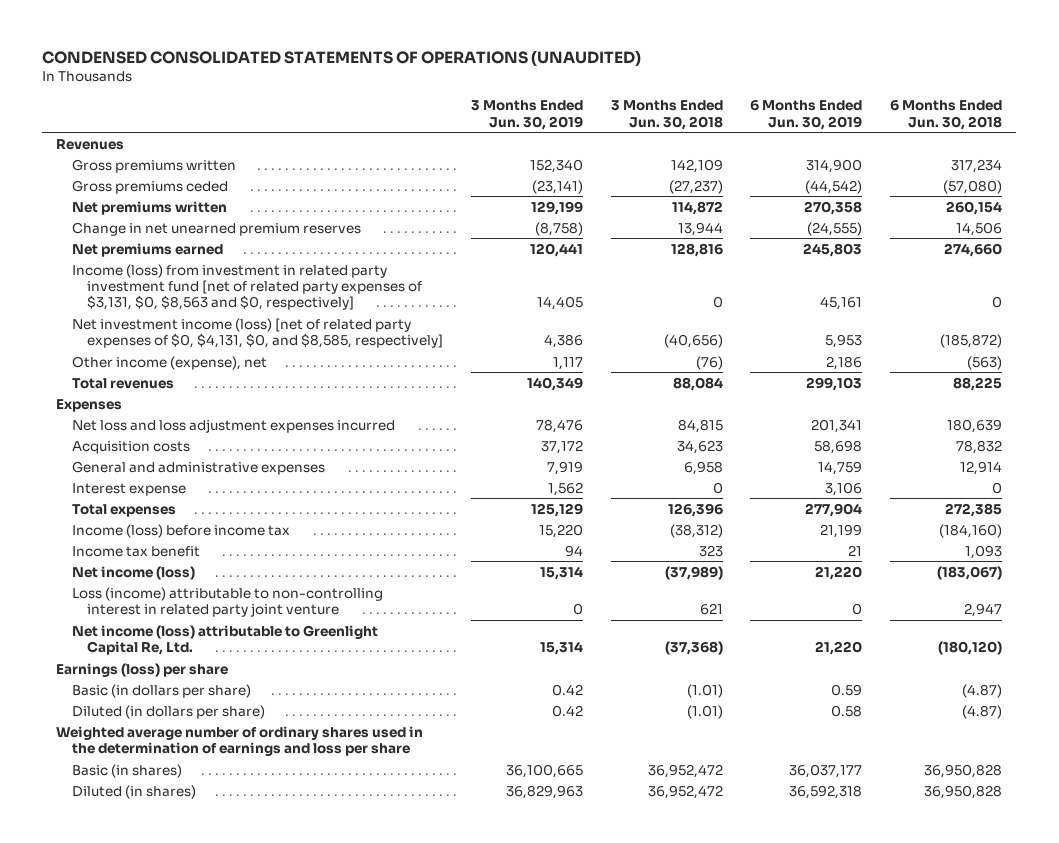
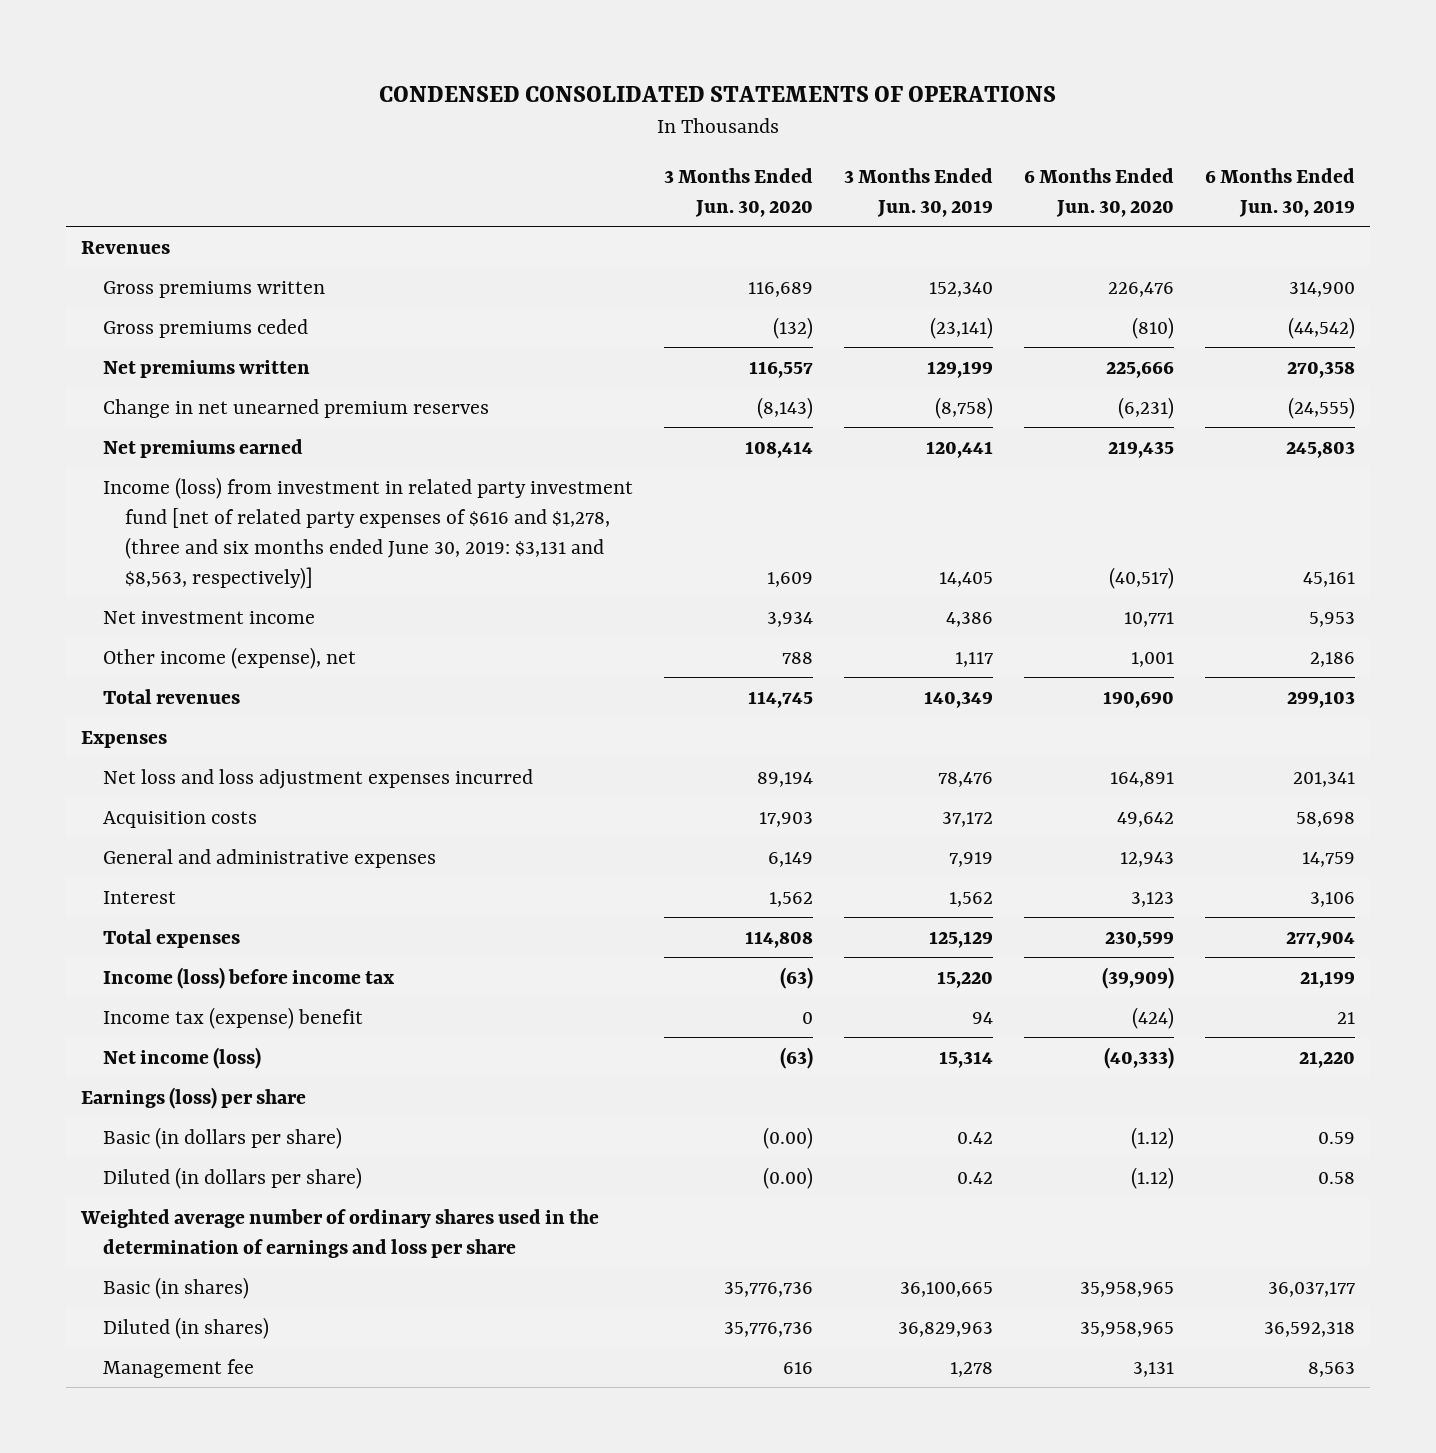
- CONDENSED CONSOLIDATED STATEMENTS OF OPERATIONS (UNAUDITED)
+ CONDENSED CONSOLIDATED STATEMENTS OF OPERATIONS
- | 3 Months Ended Jun. 30, 2019 | 3 Months Ended Jun. 30, 2018 | 6 Months Ended Jun. 30, 2019 | 6 Months Ended Jun. 30, 2018
+ | 3 Months Ended Jun. 30, 2020 | 3 Months Ended Jun. 30, 2019 | 6 Months Ended Jun. 30, 2020 | 6 Months Ended Jun. 30, 2019
- Income (loss) from investment in related party investment fund [net of related party expenses of $3,131, $0, $8,563 and $0, respectively] | 14,405 | 0 | 45,161 | 0
- Net investment income (loss) [net of related party expenses of $0, $4,131, $0, and $8,585, respectively] | 4,386 | (40,656) | 5,953 | (185,872)
+ Income (loss) from investment in related party investment fund [net of related party expenses of $616 and $1,278, (three and six months ended June 30, 2019: $3,131 and $8,563, respectively)] | 1,609 | 14,405 | (40,517) | 45,161
+ Net investment income | 3,934 | 4,386 | 10,771 | 5,953
- Interest expense | 1,562 | 0 | 3,106 | 0
+ Interest | 1,562 | 1,562 | 3,123 | 3,106
- Income tax benefit | 94 | 323 | 21 | 1,093
+ Income tax (expense) benefit | 0 | 94 | (424) | 21
- Loss (income) attributable to non-controlling interest in related party joint venture | 0 | 621 | 0 | 2,947
- Net income (loss) attributable to Greenlight Capital Re, Ltd. | 15,314 | (37,368) | 21,220 | (180,120)
+ Management fee | 616 | 1,278 | 3,131 | 8,563

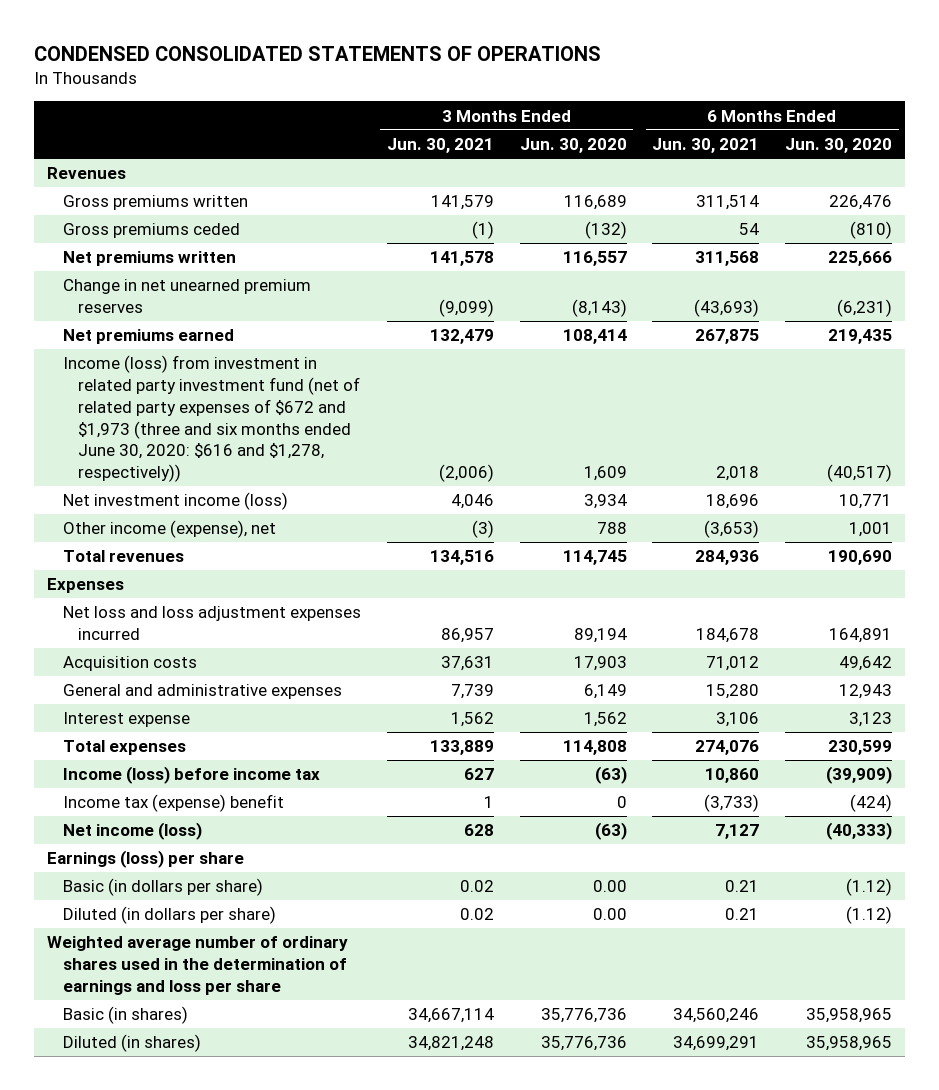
- | 3 Months Ended Jun. 30, 2020 | 3 Months Ended Jun. 30, 2019 | 6 Months Ended Jun. 30, 2020 | 6 Months Ended Jun. 30, 2019
+ | 3 Months Ended Jun. 30, 2021 | 3 Months Ended Jun. 30, 2020 | 6 Months Ended Jun. 30, 2021 | 6 Months Ended Jun. 30, 2020
- Income (loss) from investment in related party investment fund [net of related party expenses of $616 and $1,278, (three and six months ended June 30, 2019: $3,131 and $8,563, respectively)] | 1,609 | 14,405 | (40,517) | 45,161
- Net investment income | 3,934 | 4,386 | 10,771 | 5,953
+ Income (loss) from investment in related party investment fund (net of related party expenses of $672 and $1,973 (three and six months ended June 30, 2020: $616 and $1,278, respectively)) | (2,006) | 1,609 | 2,018 | (40,517)
+ Net investment income (loss) | 4,046 | 3,934 | 18,696 | 10,771
- Interest | 1,562 | 1,562 | 3,123 | 3,106
+ Interest expense | 1,562 | 1,562 | 3,106 | 3,123
- Basic (in dollars per share) | (0.00) | 0.42 | (1.12) | 0.59
- Diluted (in dollars per share) | (0.00) | 0.42 | (1.12) | 0.58
+ Basic (in dollars per share) | 0.02 | 0.00 | 0.21 | (1.12)
+ Diluted (in dollars per share) | 0.02 | 0.00 | 0.21 | (1.12)
- Management fee | 616 | 1,278 | 3,131 | 8,563

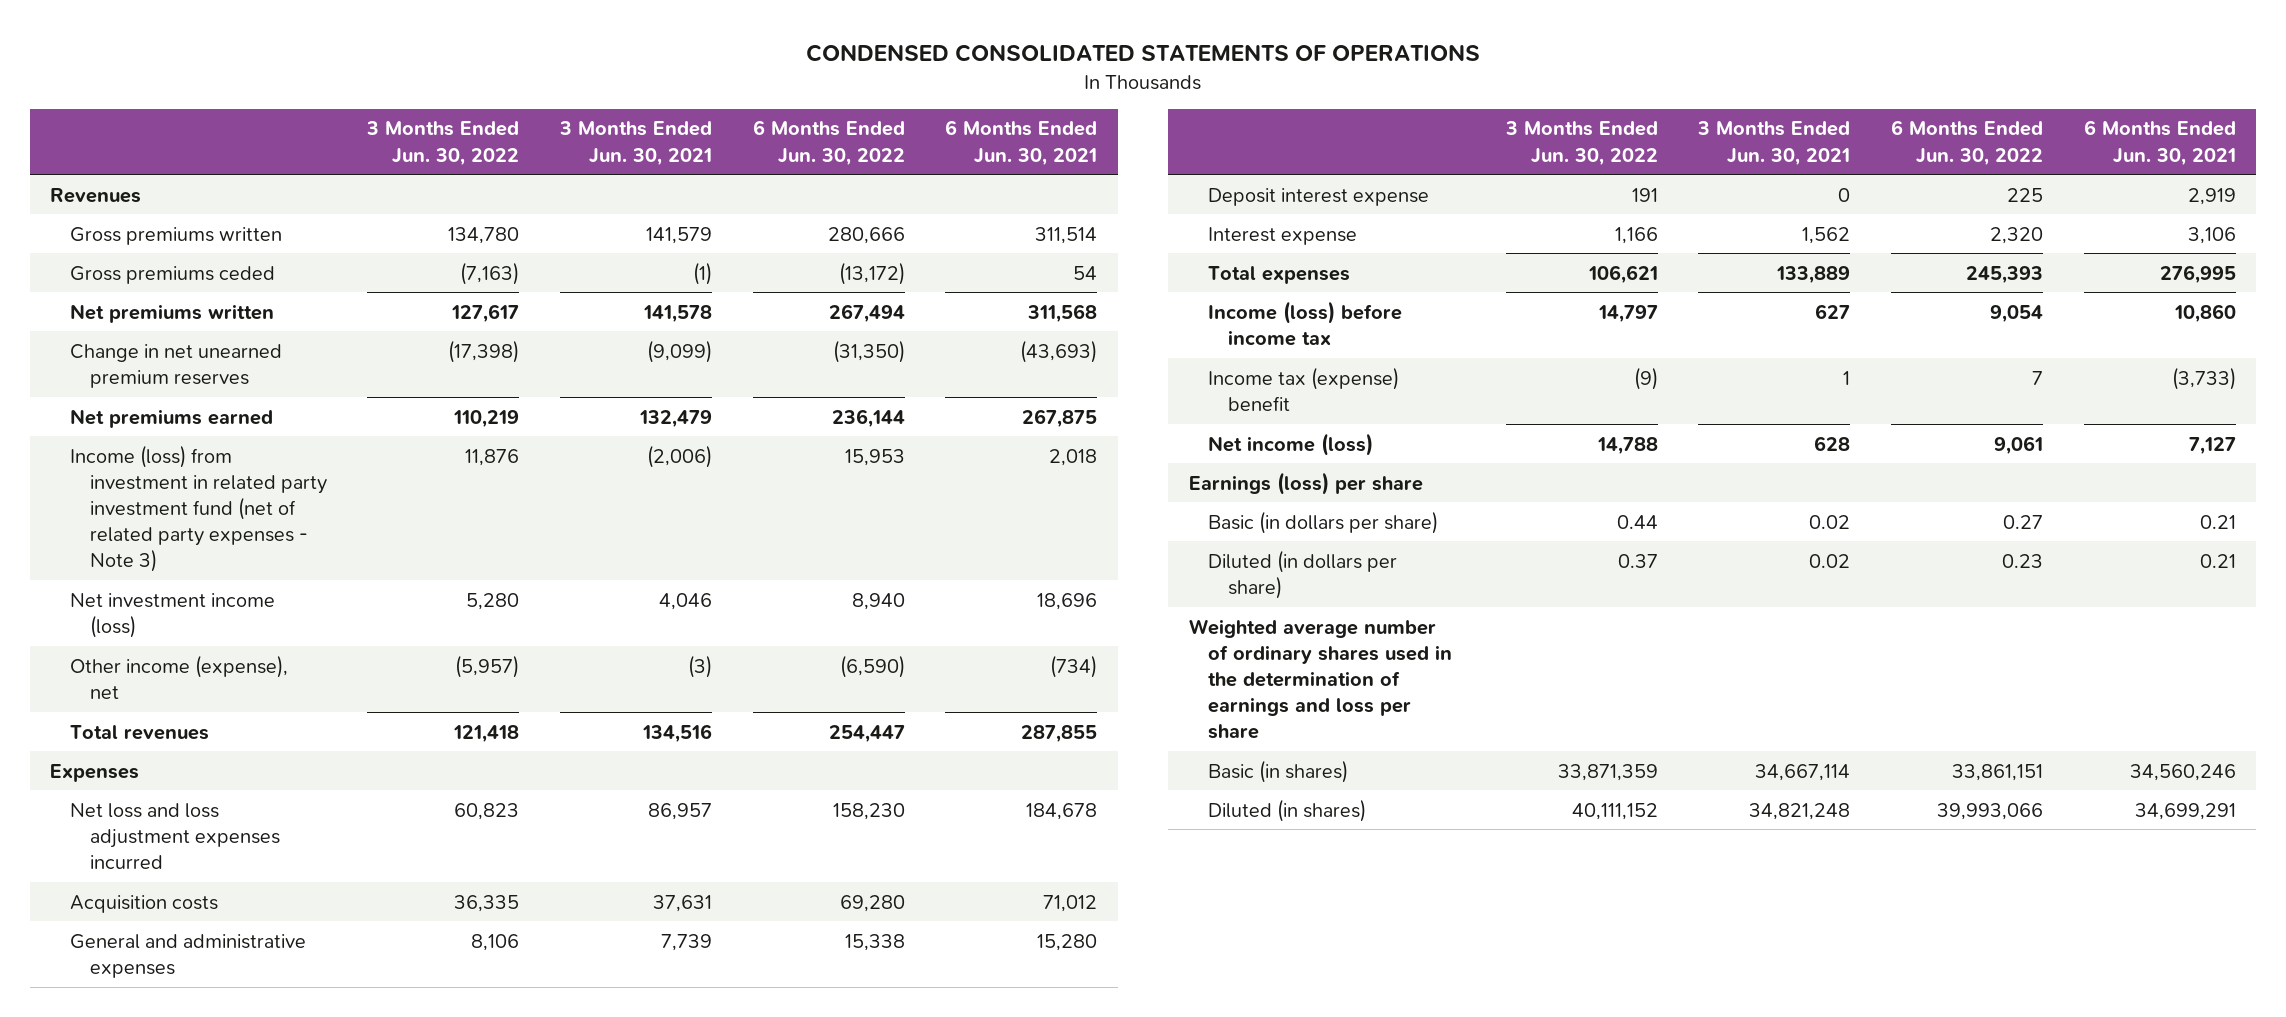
- | 3 Months Ended Jun. 30, 2021 | 3 Months Ended Jun. 30, 2020 | 6 Months Ended Jun. 30, 2021 | 6 Months Ended Jun. 30, 2020
+ | 3 Months Ended Jun. 30, 2022 | 3 Months Ended Jun. 30, 2021 | 6 Months Ended Jun. 30, 2022 | 6 Months Ended Jun. 30, 2021
- Income (loss) from investment in related party investment fund (net of related party expenses of $672 and $1,973 (three and six months ended June 30, 2020: $616 and $1,278, respectively)) | (2,006) | 1,609 | 2,018 | (40,517)
+ Income (loss) from investment in related party investment fund (net of related party expenses - Note 3) | 11,876 | (2,006) | 15,953 | 2,018
- Other income (expense), net | (3) | 788 | (3,653) | 1,001
- Total revenues | 134,516 | 114,745 | 284,936 | 190,690
+ Other income (expense), net | (5,957) | (3) | (6,590) | (734)
+ Total revenues | 121,418 | 134,516 | 254,447 | 287,855
+ Deposit interest expense | 191 | 0 | 225 | 2,919
- Total expenses | 133,889 | 114,808 | 274,076 | 230,599
+ Total expenses | 106,621 | 133,889 | 245,393 | 276,995

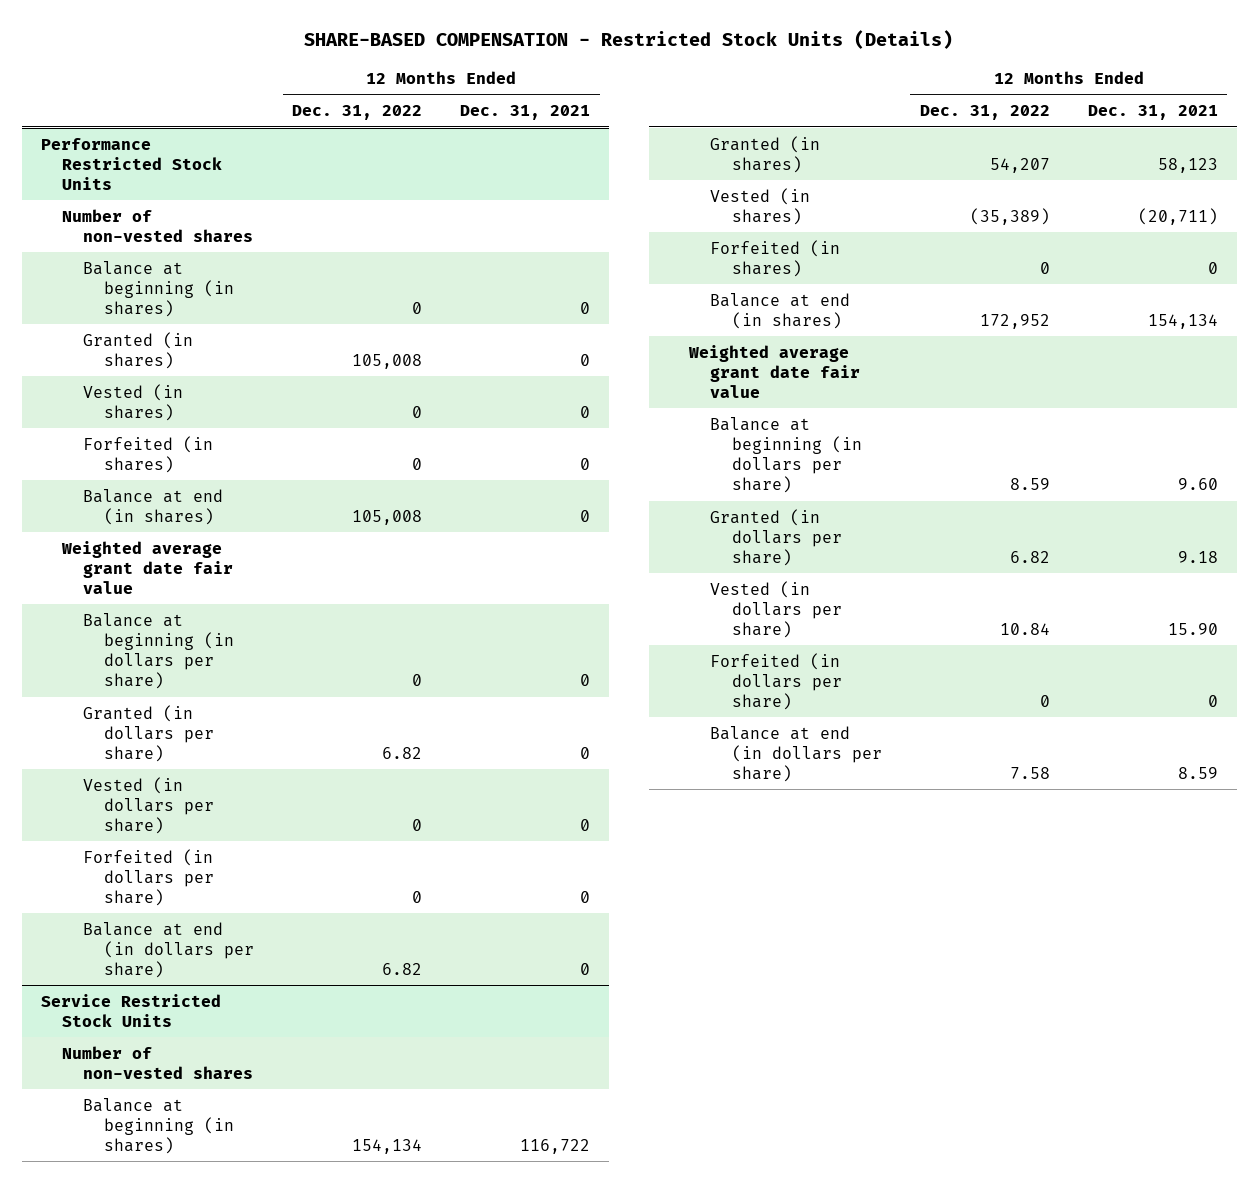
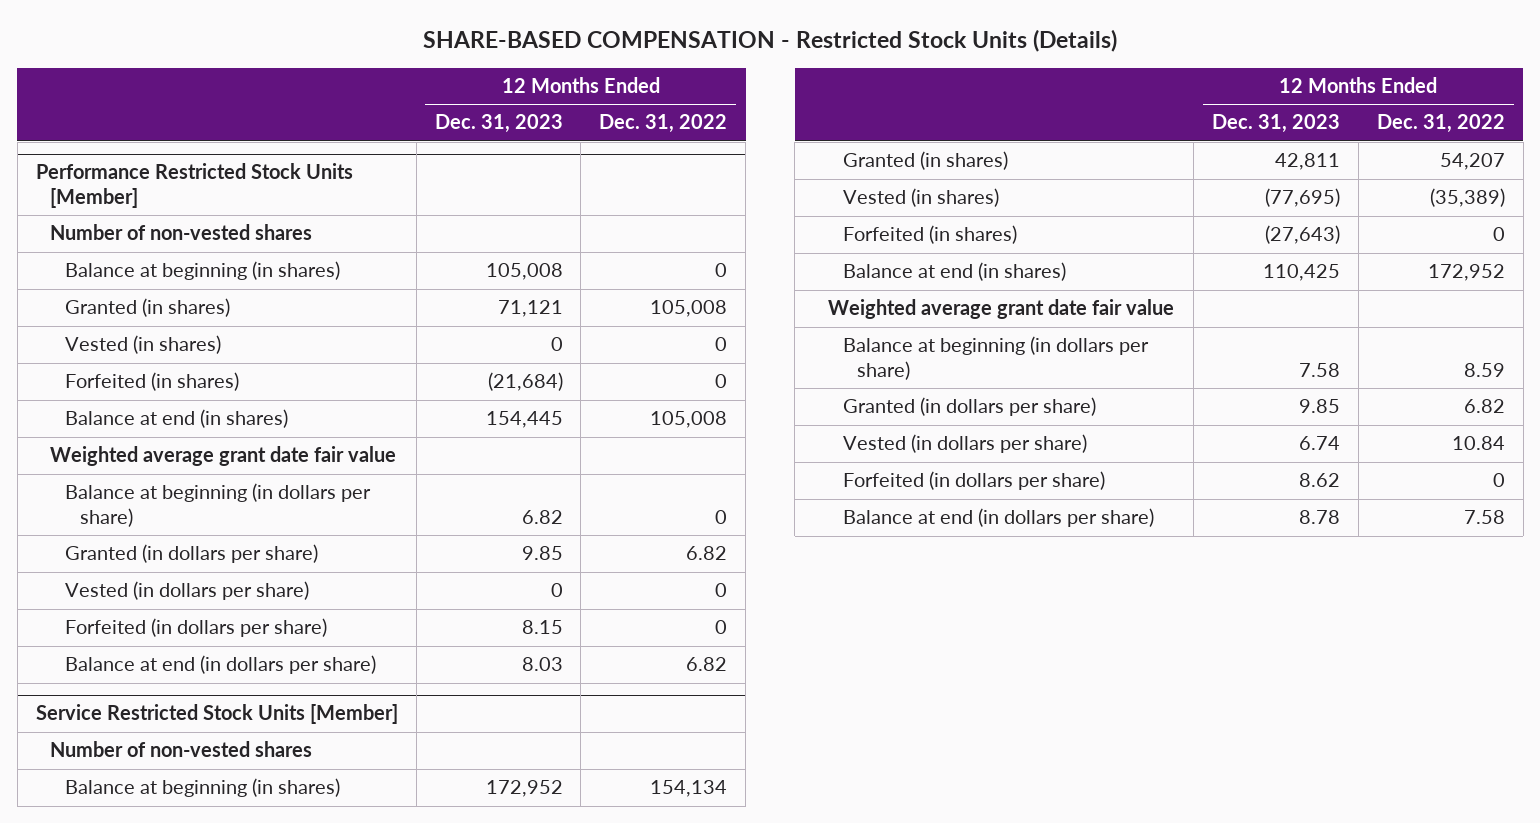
- | 12 Months Ended Dec. 31, 2022 | 12 Months Ended Dec. 31, 2021
+ | 12 Months Ended Dec. 31, 2023 | 12 Months Ended Dec. 31, 2022
- Performance Restricted Stock Units
+ Performance Restricted Stock Units [Member]
- Service Restricted Stock Units
+ Service Restricted Stock Units [Member]

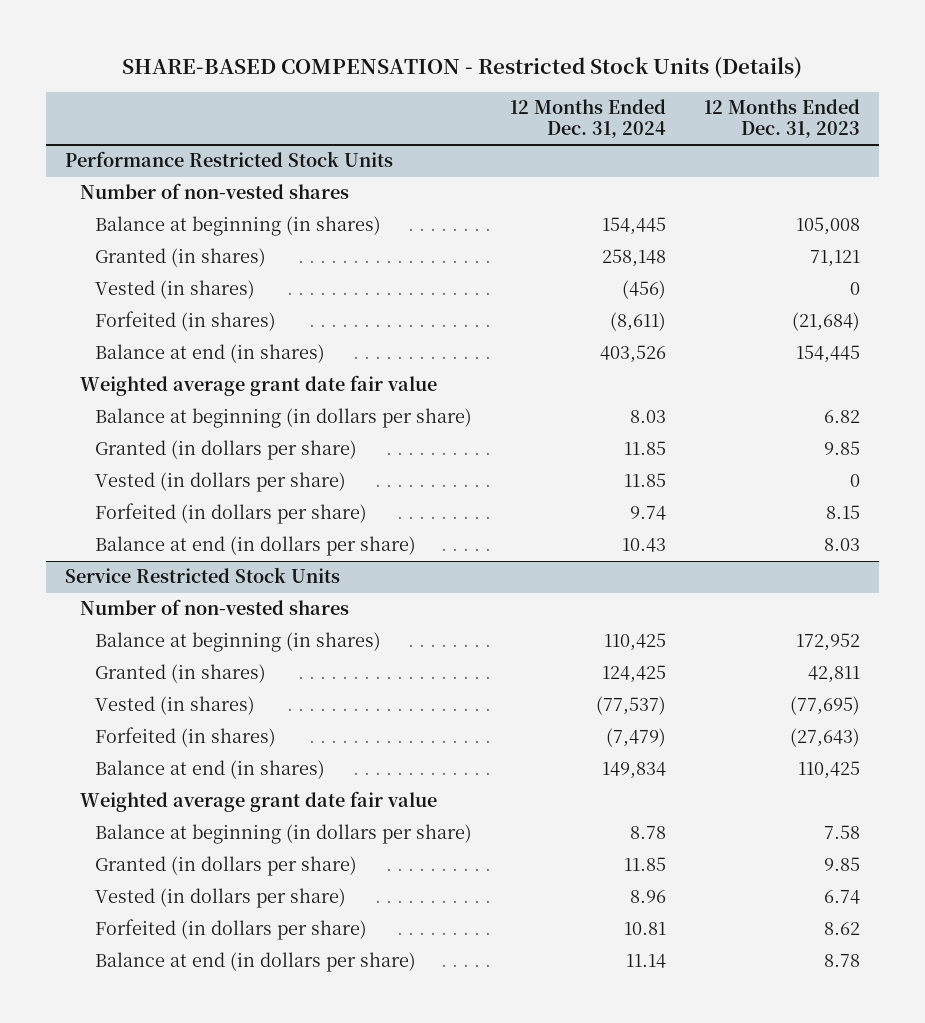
- | 12 Months Ended Dec. 31, 2023 | 12 Months Ended Dec. 31, 2022
+ | 12 Months Ended Dec. 31, 2024 | 12 Months Ended Dec. 31, 2023
- Performance Restricted Stock Units [Member]
+ Performance Restricted Stock Units
- Service Restricted Stock Units [Member]
+ Service Restricted Stock Units

